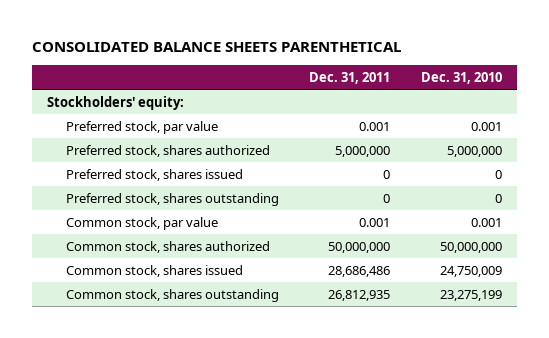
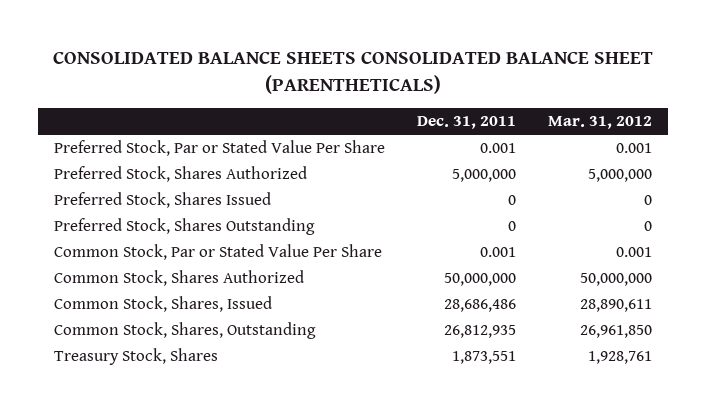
- CONSOLIDATED BALANCE SHEETS PARENTHETICAL
+ CONSOLIDATED BALANCE SHEETS CONSOLIDATED BALANCE SHEET (PARENTHETICALS)
- | Dec. 31, 2011 | Dec. 31, 2010
+ | Dec. 31, 2011 | Mar. 31, 2012
- Stockholders' equity:
- Preferred stock, par value | 0.001 | 0.001
- Preferred stock, shares authorized | 5,000,000 | 5,000,000
- Preferred stock, shares issued | 0 | 0
- Preferred stock, shares outstanding | 0 | 0
- Common stock, par value | 0.001 | 0.001
- Common stock, shares authorized | 50,000,000 | 50,000,000
- Common stock, shares issued | 28,686,486 | 24,750,009
- Common stock, shares outstanding | 26,812,935 | 23,275,199
+ Preferred Stock, Par or Stated Value Per Share | 0.001 | 0.001
+ Preferred Stock, Shares Authorized | 5,000,000 | 5,000,000
+ Preferred Stock, Shares Issued | 0 | 0
+ Preferred Stock, Shares Outstanding | 0 | 0
+ Common Stock, Par or Stated Value Per Share | 0.001 | 0.001
+ Common Stock, Shares Authorized | 50,000,000 | 50,000,000
+ Common Stock, Shares, Issued | 28,686,486 | 28,890,611
+ Common Stock, Shares, Outstanding | 26,812,935 | 26,961,850
+ Treasury Stock, Shares | 1,873,551 | 1,928,761

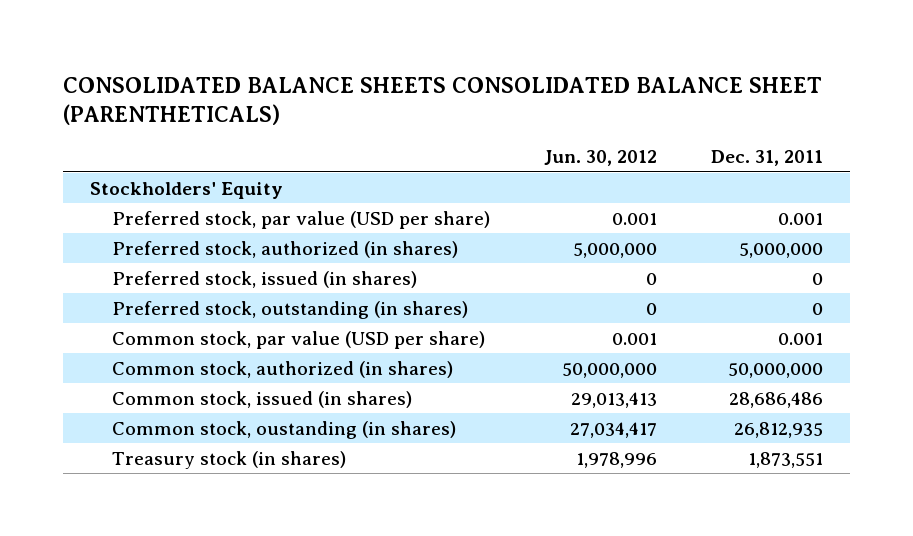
- | Dec. 31, 2011 | Mar. 31, 2012
+ | Jun. 30, 2012 | Dec. 31, 2011
- Preferred Stock, Par or Stated Value Per Share | 0.001 | 0.001
- Preferred Stock, Shares Authorized | 5,000,000 | 5,000,000
- Preferred Stock, Shares Issued | 0 | 0
- Preferred Stock, Shares Outstanding | 0 | 0
- Common Stock, Par or Stated Value Per Share | 0.001 | 0.001
- Common Stock, Shares Authorized | 50,000,000 | 50,000,000
- Common Stock, Shares, Issued | 28,686,486 | 28,890,611
- Common Stock, Shares, Outstanding | 26,812,935 | 26,961,850
- Treasury Stock, Shares | 1,873,551 | 1,928,761
+ Stockholders' Equity
+ Preferred stock, par value (USD per share) | 0.001 | 0.001
+ Preferred stock, authorized (in shares) | 5,000,000 | 5,000,000
+ Preferred stock, issued (in shares) | 0 | 0
+ Preferred stock, outstanding (in shares) | 0 | 0
+ Common stock, par value (USD per share) | 0.001 | 0.001
+ Common stock, authorized (in shares) | 50,000,000 | 50,000,000
+ Common stock, issued (in shares) | 29,013,413 | 28,686,486
+ Common stock, oustanding (in shares) | 27,034,417 | 26,812,935
+ Treasury stock (in shares) | 1,978,996 | 1,873,551

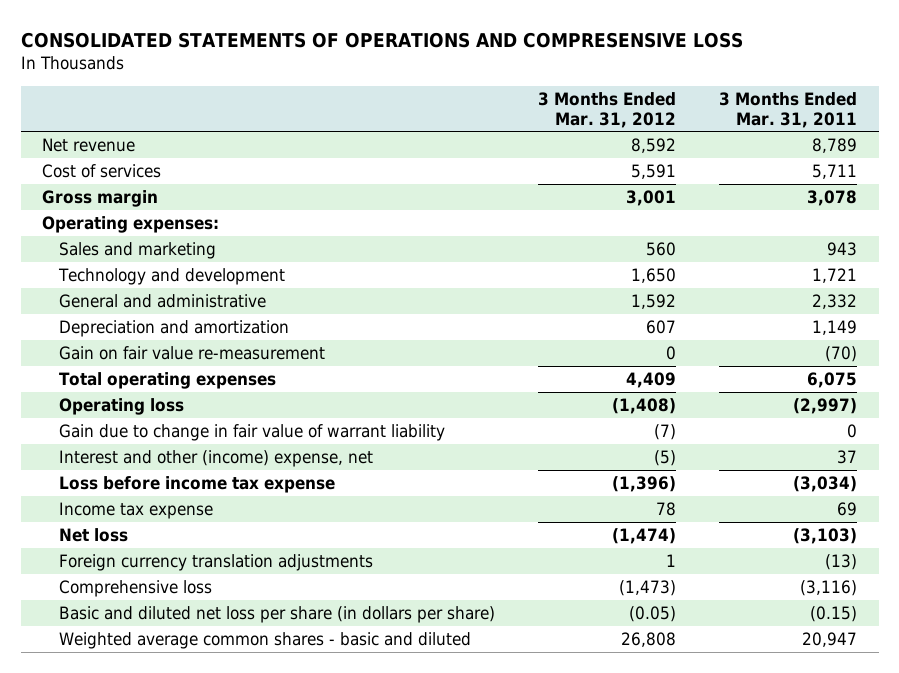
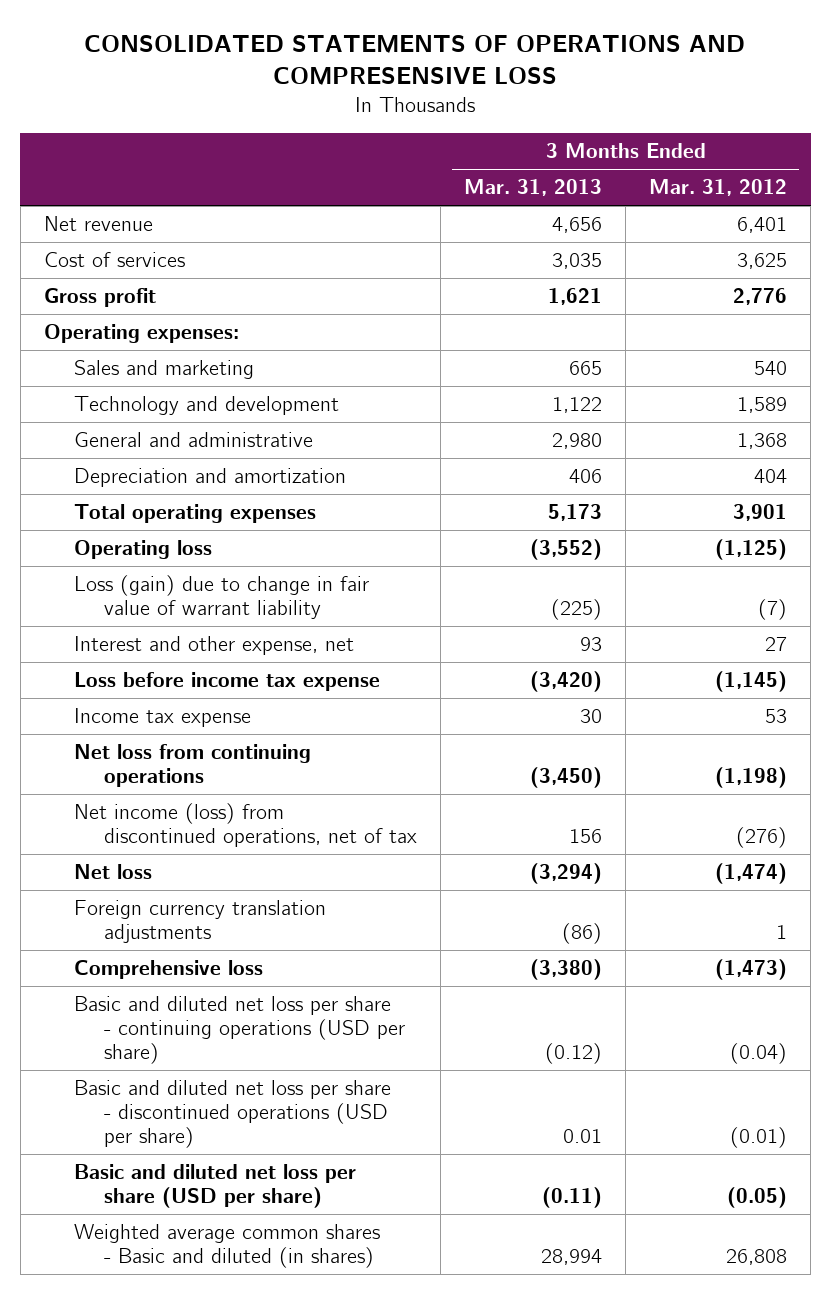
- | 3 Months Ended Mar. 31, 2012 | 3 Months Ended Mar. 31, 2011
+ | 3 Months Ended Mar. 31, 2013 | 3 Months Ended Mar. 31, 2012
- Net revenue | 8,592 | 8,789
- Cost of services | 5,591 | 5,711
- Gross margin | 3,001 | 3,078
+ Net revenue | 4,656 | 6,401
+ Cost of services | 3,035 | 3,625
+ Gross profit | 1,621 | 2,776
- Sales and marketing | 560 | 943
- Technology and development | 1,650 | 1,721
- General and administrative | 1,592 | 2,332
- Depreciation and amortization | 607 | 1,149
- Gain on fair value re-measurement | 0 | (70)
- Total operating expenses | 4,409 | 6,075
- Operating loss | (1,408) | (2,997)
- Gain due to change in fair value of warrant liability | (7) | 0
- Interest and other (income) expense, net | (5) | 37
- Loss before income tax expense | (1,396) | (3,034)
- Income tax expense | 78 | 69
+ Sales and marketing | 665 | 540
+ Technology and development | 1,122 | 1,589
+ General and administrative | 2,980 | 1,368
+ Depreciation and amortization | 406 | 404
+ Total operating expenses | 5,173 | 3,901
+ Operating loss | (3,552) | (1,125)
+ Loss (gain) due to change in fair value of warrant liability | (225) | (7)
+ Interest and other expense, net | 93 | 27
+ Loss before income tax expense | (3,420) | (1,145)
+ Income tax expense | 30 | 53
+ Net loss from continuing operations | (3,450) | (1,198)
+ Net income (loss) from discontinued operations, net of tax | 156 | (276)
- Basic and diluted net loss per share (in dollars per share) | (0.05) | (0.15)
- Weighted average common shares - basic and diluted | 26,808 | 20,947
+ Basic and diluted net loss per share - continuing operations (USD per share) | (0.12) | (0.04)
+ Basic and diluted net loss per share - discontinued operations (USD per share) | 0.01 | (0.01)
+ Basic and diluted net loss per share (USD per share) | (0.11) | (0.05)
+ Weighted average common shares - Basic and diluted (in shares) | 28,994 | 26,808

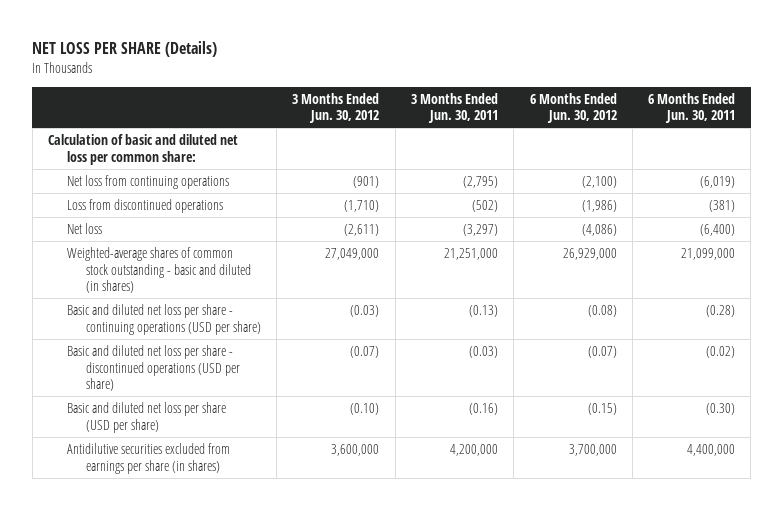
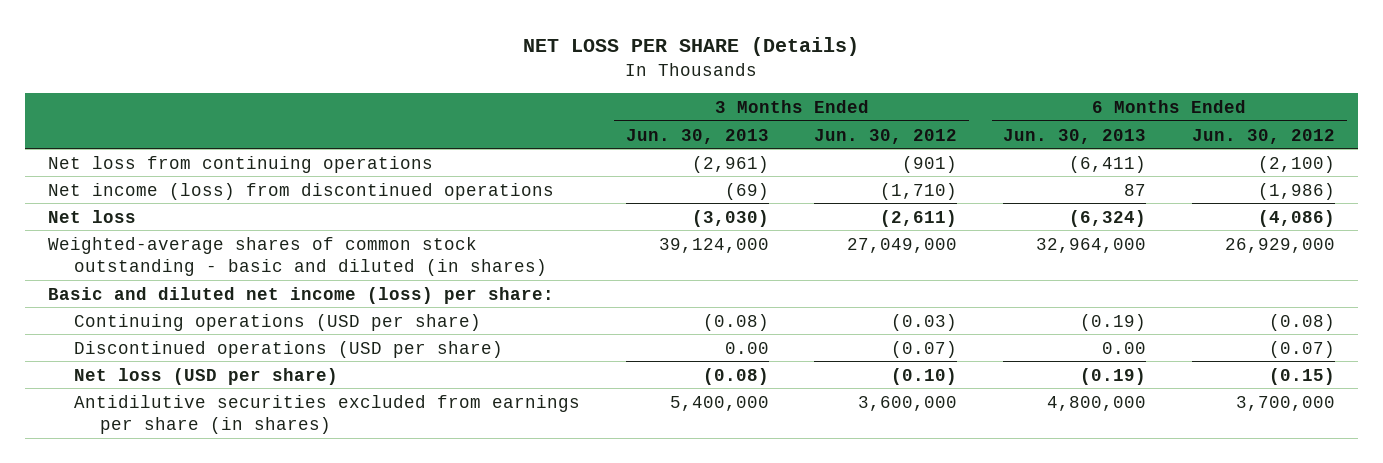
- | 3 Months Ended Jun. 30, 2012 | 3 Months Ended Jun. 30, 2011 | 6 Months Ended Jun. 30, 2012 | 6 Months Ended Jun. 30, 2011
+ | 3 Months Ended Jun. 30, 2013 | 3 Months Ended Jun. 30, 2012 | 6 Months Ended Jun. 30, 2013 | 6 Months Ended Jun. 30, 2012
- Calculation of basic and diluted net loss per common share:
- Loss from discontinued operations | (1,710) | (502) | (1,986) | (381)
+ Net income (loss) from discontinued operations | (69) | (1,710) | 87 | (1,986)
- Basic and diluted net loss per share - continuing operations (USD per share) | (0.03) | (0.13) | (0.08) | (0.28)
- Basic and diluted net loss per share - discontinued operations (USD per share) | (0.07) | (0.03) | (0.07) | (0.02)
- Basic and diluted net loss per share (USD per share) | (0.10) | (0.16) | (0.15) | (0.30)
+ Basic and diluted net income (loss) per share:
+ Continuing operations (USD per share) | (0.08) | (0.03) | (0.19) | (0.08)
+ Discontinued operations (USD per share) | 0.00 | (0.07) | 0.00 | (0.07)
+ Net loss (USD per share) | (0.08) | (0.10) | (0.19) | (0.15)

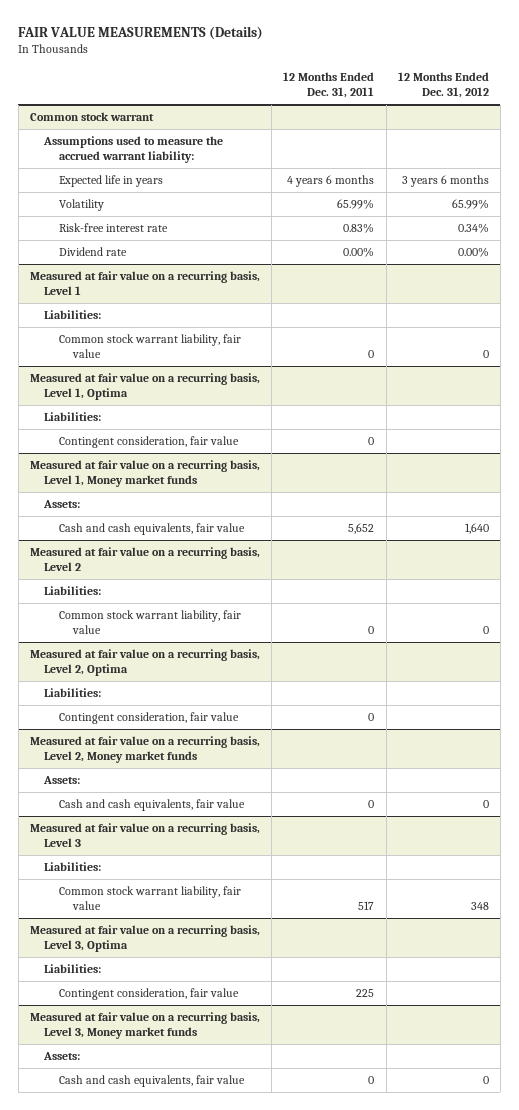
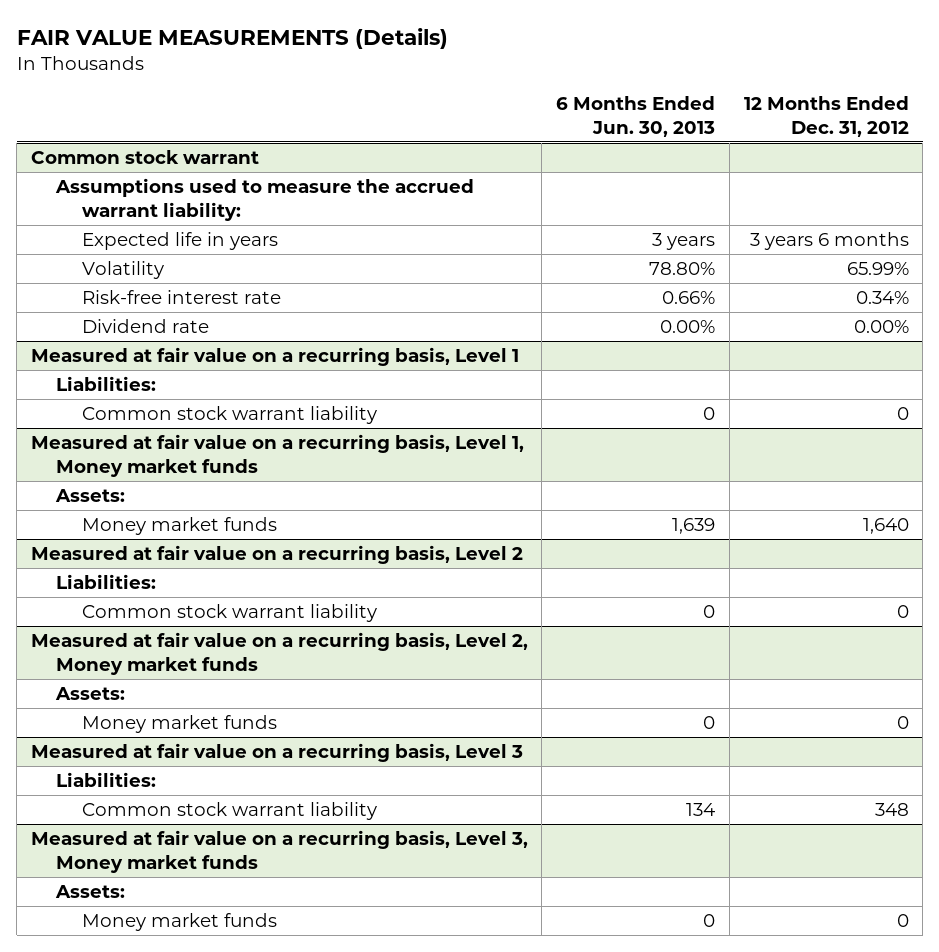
- | 12 Months Ended Dec. 31, 2011 | 12 Months Ended Dec. 31, 2012
+ | 6 Months Ended Jun. 30, 2013 | 12 Months Ended Dec. 31, 2012
@ Measured at fair value on a recurring basis, Level 1
- Common stock warrant liability, fair value | 0 | 0
- Measured at fair value on a recurring basis, Level 1, Optima
- Liabilities:
- Contingent consideration, fair value | 0 |
@ Measured at fair value on a recurring basis, Level 1
+ Common stock warrant liability | 0 | 0
@ Measured at fair value on a recurring basis, Level 1, Money market funds
- Cash and cash equivalents, fair value | 5,652 | 1,640
+ Money market funds | 1,639 | 1,640
@ Measured at fair value on a recurring basis, Level 2
- Common stock warrant liability, fair value | 0 | 0
- Measured at fair value on a recurring basis, Level 2, Optima
- Liabilities:
- Contingent consideration, fair value | 0 |
@ Measured at fair value on a recurring basis, Level 2
+ Common stock warrant liability | 0 | 0
@ Measured at fair value on a recurring basis, Level 2, Money market funds
- Cash and cash equivalents, fair value | 0 | 0
+ Money market funds | 0 | 0
@ Measured at fair value on a recurring basis, Level 3
- Common stock warrant liability, fair value | 517 | 348
- Measured at fair value on a recurring basis, Level 3, Optima
- Liabilities:
- Contingent consideration, fair value | 225 |
@ Measured at fair value on a recurring basis, Level 3
+ Common stock warrant liability | 134 | 348
@ Measured at fair value on a recurring basis, Level 3, Money market funds
- Cash and cash equivalents, fair value | 0 | 0
+ Money market funds | 0 | 0

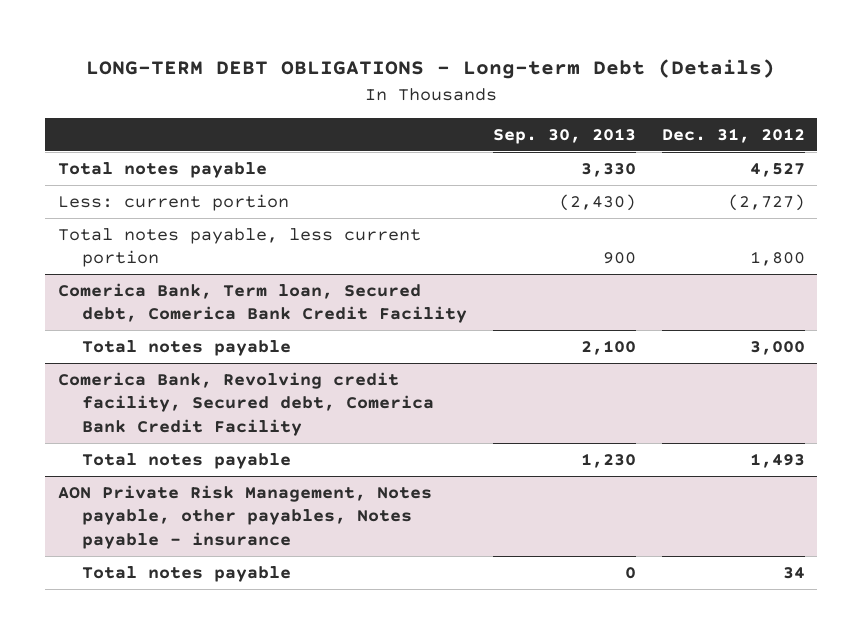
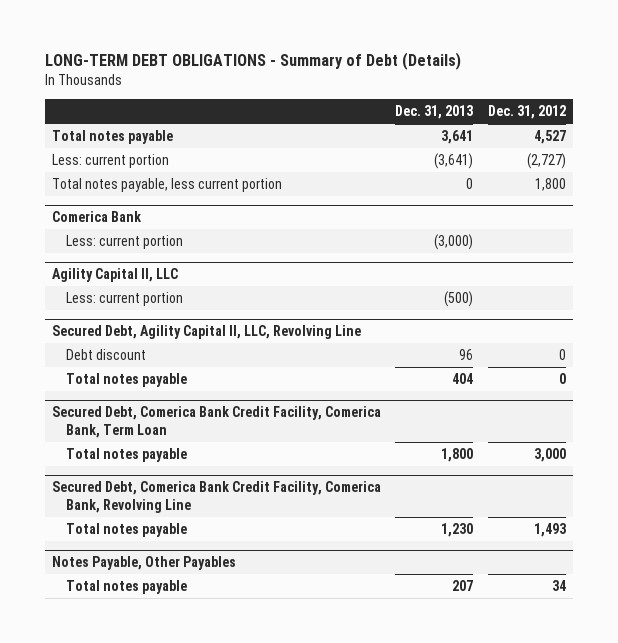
- LONG-TERM DEBT OBLIGATIONS - Long-term Debt (Details)
+ LONG-TERM DEBT OBLIGATIONS - Summary of Debt (Details)
- | Sep. 30, 2013 | Dec. 31, 2012
+ | Dec. 31, 2013 | Dec. 31, 2012
- Comerica Bank, Term loan, Secured debt, Comerica Bank Credit Facility
+ Comerica Bank
+ Less: current portion | (3,000) |
+ Agility Capital II, LLC
+ Less: current portion | (500) |
+ Secured Debt, Agility Capital II, LLC, Revolving Line
+ Debt discount | 96 | 0
+ Total notes payable | 404 | 0
+ Secured Debt, Comerica Bank Credit Facility, Comerica Bank, Term Loan
- Comerica Bank, Revolving credit facility, Secured debt, Comerica Bank Credit Facility
+ Secured Debt, Comerica Bank Credit Facility, Comerica Bank, Revolving Line
- AON Private Risk Management, Notes payable, other payables, Notes payable - insurance
+ Notes Payable, Other Payables

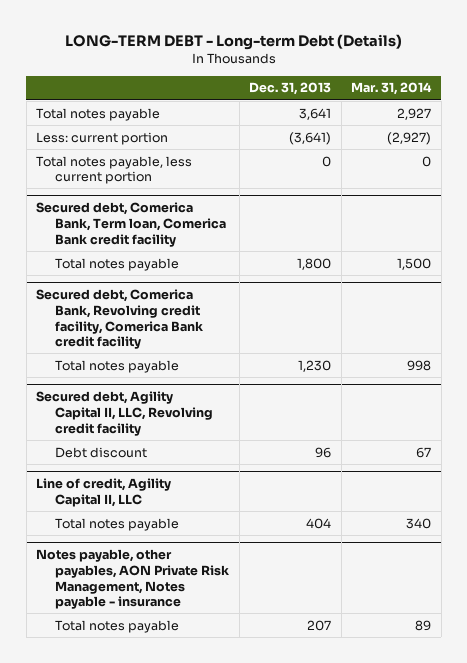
- LONG-TERM DEBT OBLIGATIONS - Summary of Debt (Details)
+ LONG-TERM DEBT - Long-term Debt (Details)
- | Dec. 31, 2013 | Dec. 31, 2012
+ | Dec. 31, 2013 | Mar. 31, 2014
- Comerica Bank
- Less: current portion | (3,000) |
- Agility Capital II, LLC
- Less: current portion | (500) |
- Secured Debt, Agility Capital II, LLC, Revolving Line
- Debt discount | 96 | 0
- Total notes payable | 404 | 0
- Secured Debt, Comerica Bank Credit Facility, Comerica Bank, Term Loan
+ Secured debt, Comerica Bank, Term loan, Comerica Bank credit facility
- Secured Debt, Comerica Bank Credit Facility, Comerica Bank, Revolving Line
+ Secured debt, Comerica Bank, Revolving credit facility, Comerica Bank credit facility
- Notes Payable, Other Payables
+ Secured debt, Agility Capital II, LLC, Revolving credit facility
+ Debt discount | 96 | 67
+ Line of credit, Agility Capital II, LLC
+ Total notes payable | 404 | 340
+ Notes payable, other payables, AON Private Risk Management, Notes payable - insurance

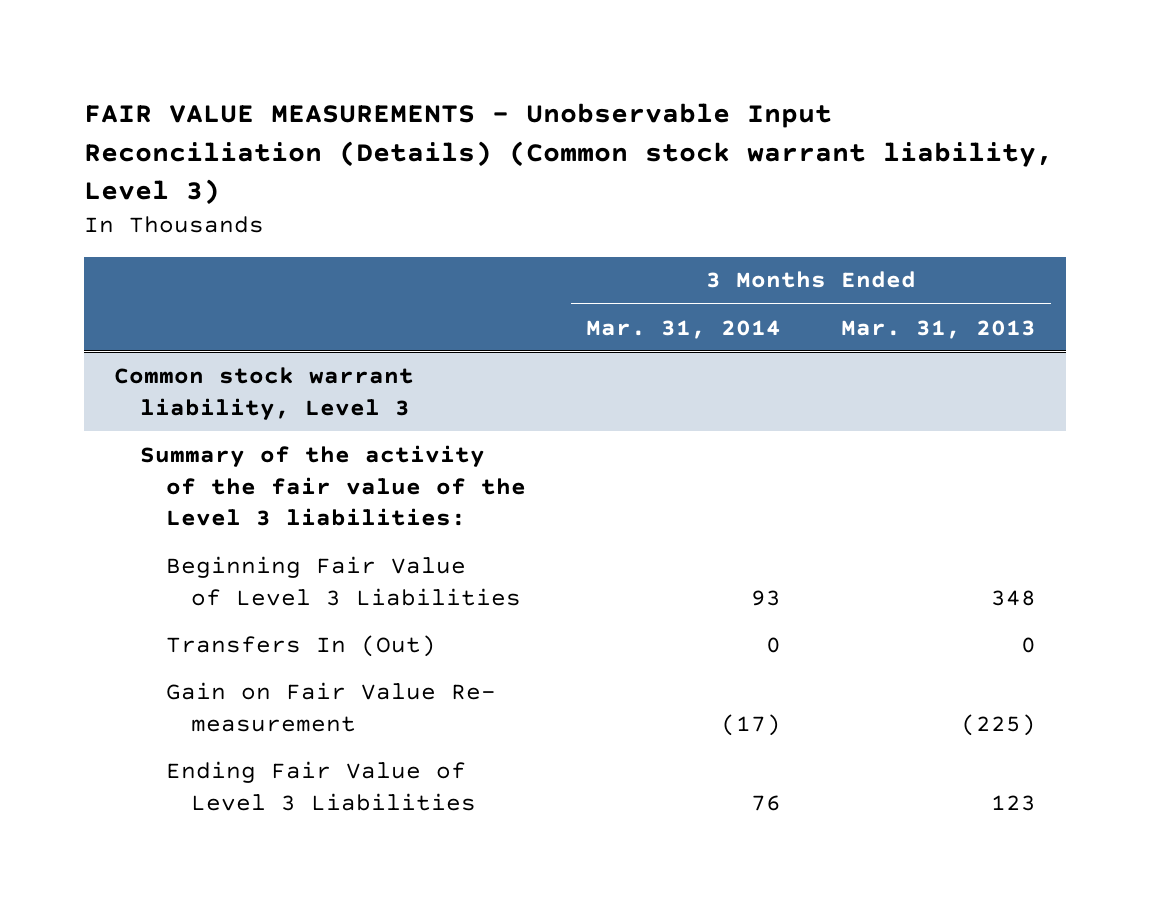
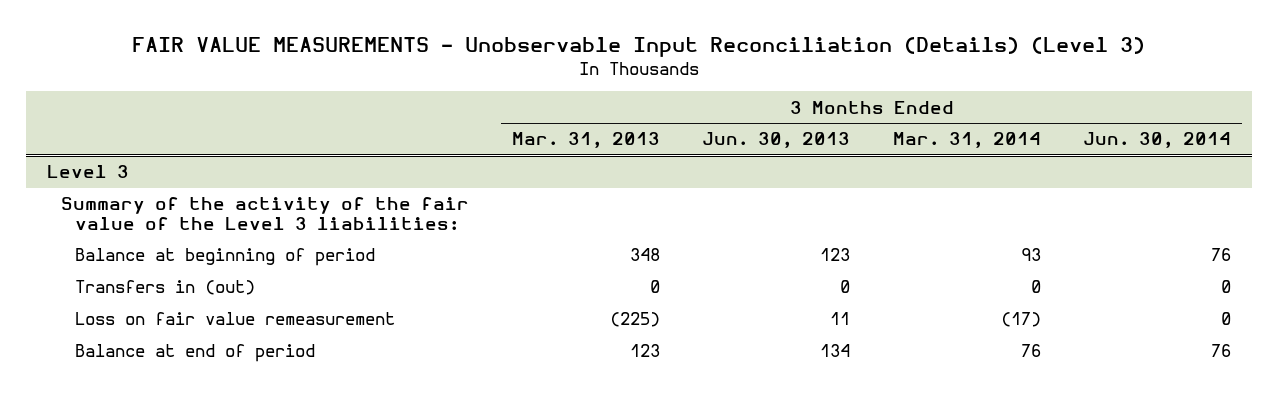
- FAIR VALUE MEASUREMENTS - Unobservable Input Reconciliation (Details) (Common stock warrant liability, Level 3)
+ FAIR VALUE MEASUREMENTS - Unobservable Input Reconciliation (Details) (Level 3)
- | 3 Months Ended Mar. 31, 2014 | 3 Months Ended Mar. 31, 2013
+ | 3 Months Ended Mar. 31, 2013 | 3 Months Ended Jun. 30, 2013 | 3 Months Ended Mar. 31, 2014 | 3 Months Ended Jun. 30, 2014
- Common stock warrant liability, Level 3
+ Level 3
- Beginning Fair Value of Level 3 Liabilities | 93 | 348
- Transfers In (Out) | 0 | 0
- Gain on Fair Value Re- measurement | (17) | (225)
- Ending Fair Value of Level 3 Liabilities | 76 | 123
+ Balance at beginning of period | 348 | 123 | 93 | 76
+ Transfers in (out) | 0 | 0 | 0 | 0
+ Loss on fair value remeasurement | (225) | 11 | (17) | 0
+ Balance at end of period | 123 | 134 | 76 | 76

